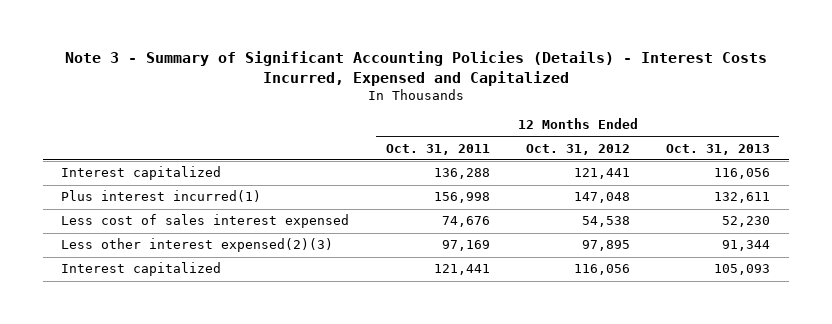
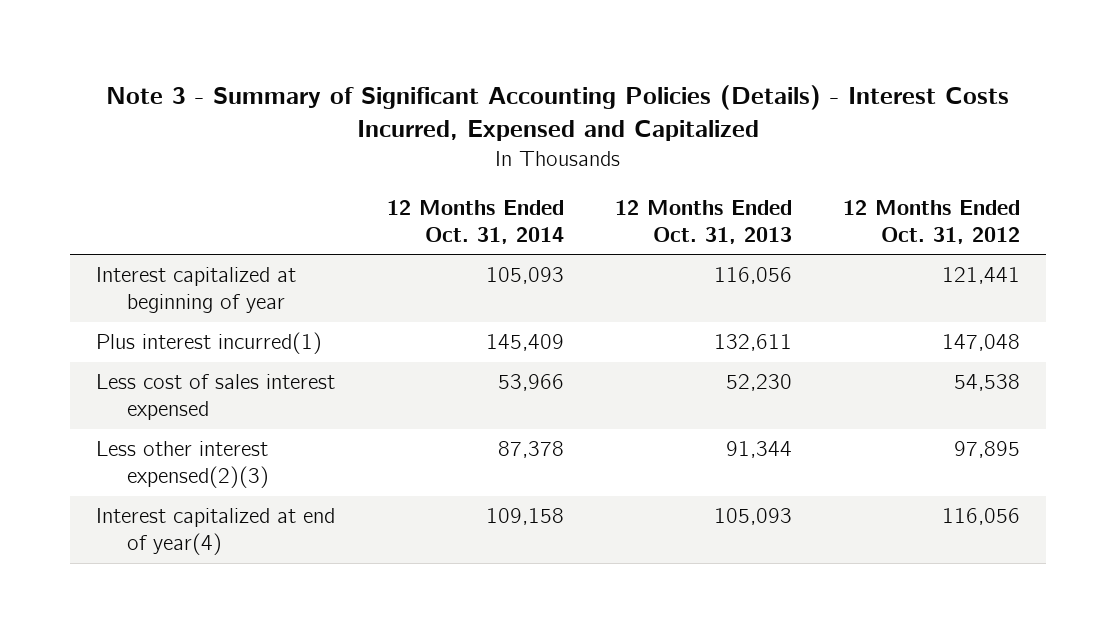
- | 12 Months Ended Oct. 31, 2011 | 12 Months Ended Oct. 31, 2012 | 12 Months Ended Oct. 31, 2013
+ | 12 Months Ended Oct. 31, 2014 | 12 Months Ended Oct. 31, 2013 | 12 Months Ended Oct. 31, 2012
- Interest capitalized | 136,288 | 121,441 | 116,056
+ Interest capitalized at beginning of year | 105,093 | 116,056 | 121,441
- Interest capitalized | 121,441 | 116,056 | 105,093
+ Interest capitalized at end of year(4) | 109,158 | 105,093 | 116,056

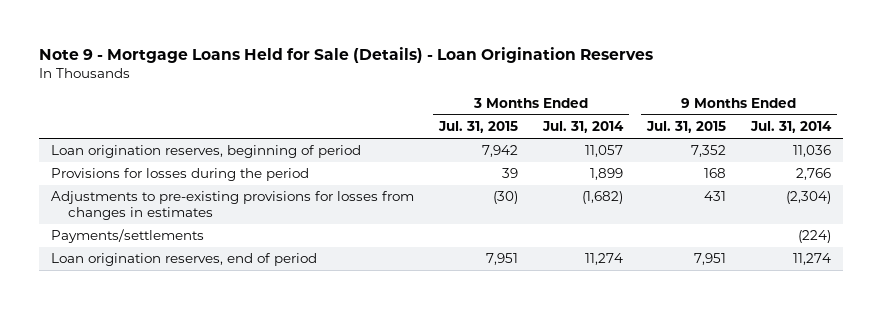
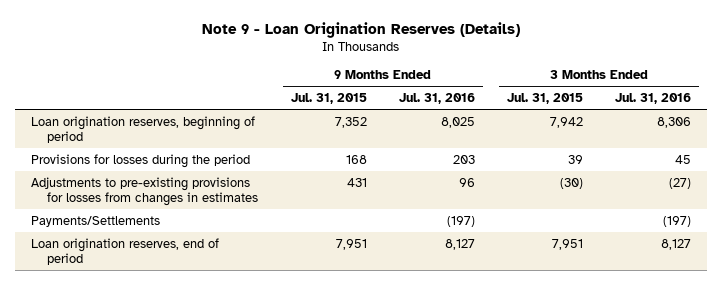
- Note 9 - Mortgage Loans Held for Sale (Details) - Loan Origination Reserves
+ Note 9 - Loan Origination Reserves (Details)
- | 3 Months Ended Jul. 31, 2015 | 3 Months Ended Jul. 31, 2014 | 9 Months Ended Jul. 31, 2015 | 9 Months Ended Jul. 31, 2014
+ | 9 Months Ended Jul. 31, 2015 | 9 Months Ended Jul. 31, 2016 | 3 Months Ended Jul. 31, 2015 | 3 Months Ended Jul. 31, 2016
- Payments/settlements | | | | (224)
+ Payments/Settlements | | (197) | | (197)

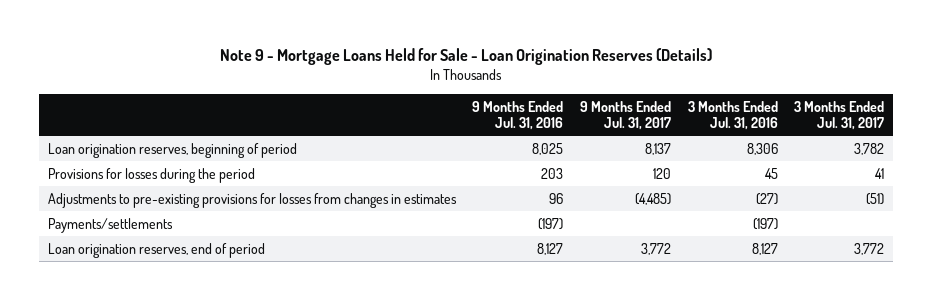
- Note 9 - Loan Origination Reserves (Details)
+ Note 9 - Mortgage Loans Held for Sale - Loan Origination Reserves (Details)
- | 9 Months Ended Jul. 31, 2015 | 9 Months Ended Jul. 31, 2016 | 3 Months Ended Jul. 31, 2015 | 3 Months Ended Jul. 31, 2016
+ | 9 Months Ended Jul. 31, 2016 | 9 Months Ended Jul. 31, 2017 | 3 Months Ended Jul. 31, 2016 | 3 Months Ended Jul. 31, 2017
- Payments/Settlements | | (197) | | (197)
+ Payments/settlements | (197) | | (197) |

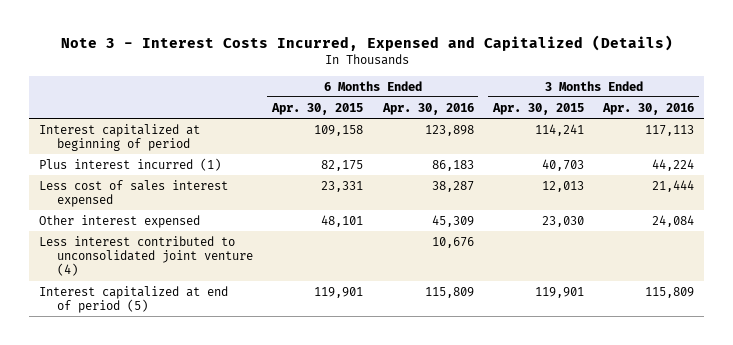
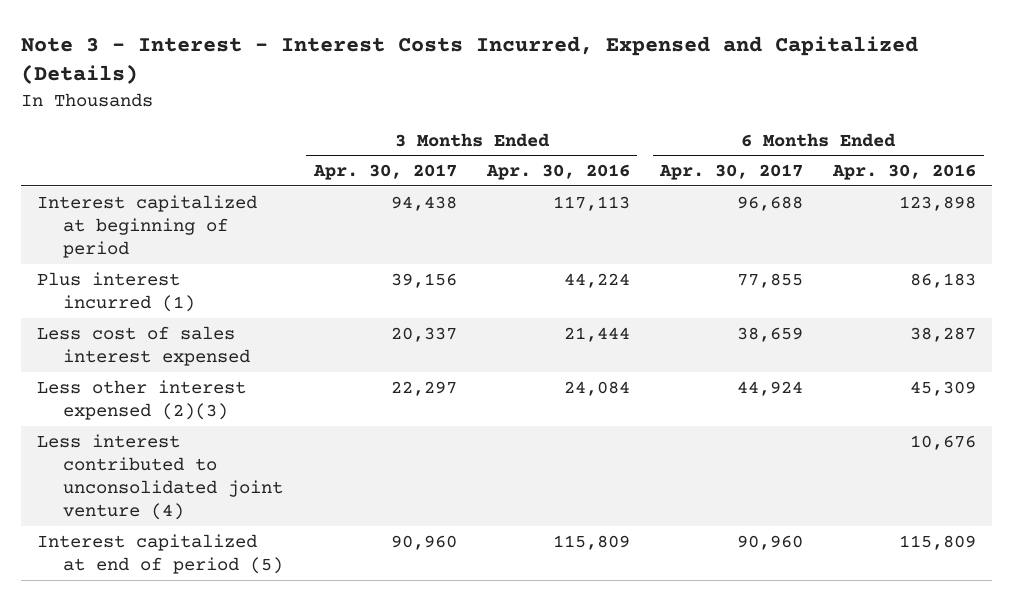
- Note 3 - Interest Costs Incurred, Expensed and Capitalized (Details)
+ Note 3 - Interest - Interest Costs Incurred, Expensed and Capitalized (Details)
- | 6 Months Ended Apr. 30, 2015 | 6 Months Ended Apr. 30, 2016 | 3 Months Ended Apr. 30, 2015 | 3 Months Ended Apr. 30, 2016
+ | 3 Months Ended Apr. 30, 2017 | 3 Months Ended Apr. 30, 2016 | 6 Months Ended Apr. 30, 2017 | 6 Months Ended Apr. 30, 2016
- Other interest expensed | 48,101 | 45,309 | 23,030 | 24,084
+ Less other interest expensed (2)(3) | 22,297 | 24,084 | 44,924 | 45,309

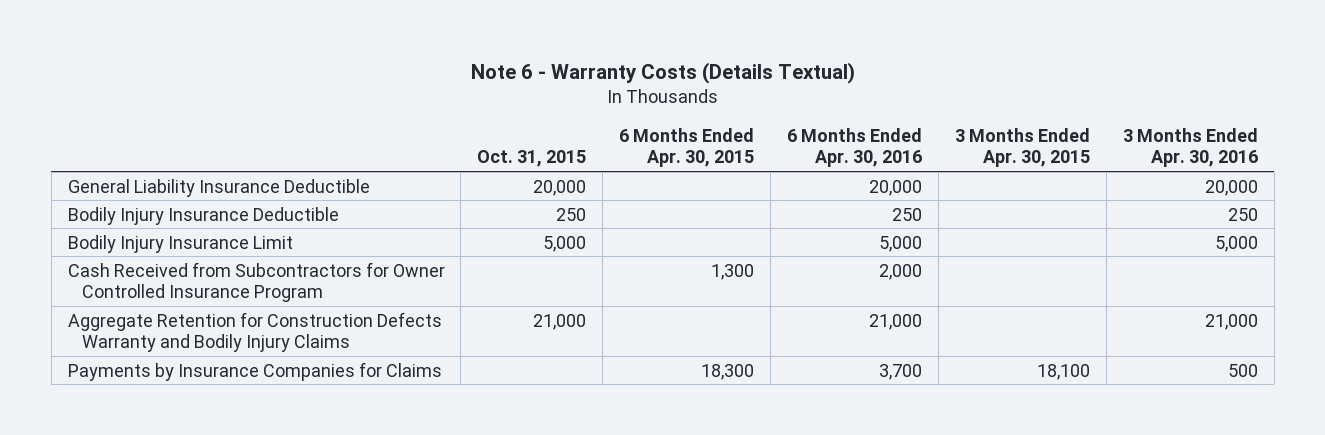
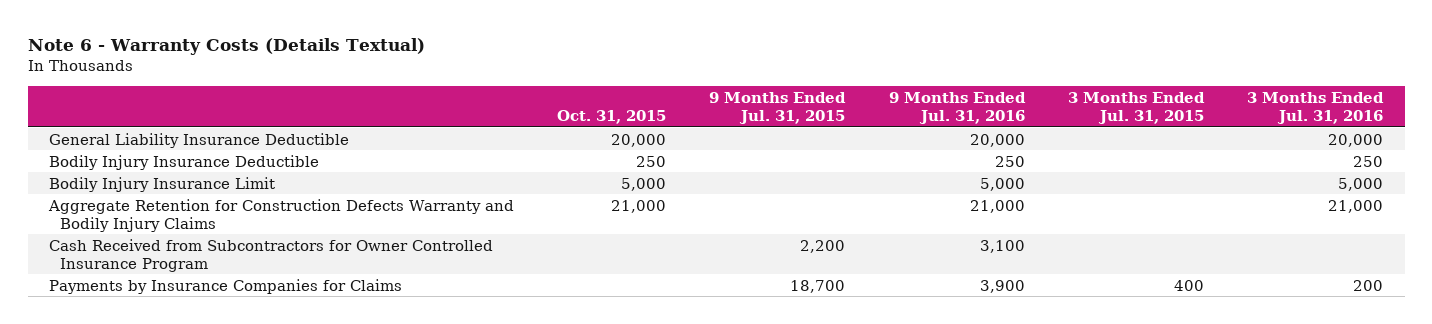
- | Oct. 31, 2015 | 6 Months Ended Apr. 30, 2015 | 6 Months Ended Apr. 30, 2016 | 3 Months Ended Apr. 30, 2015 | 3 Months Ended Apr. 30, 2016
+ | Oct. 31, 2015 | 9 Months Ended Jul. 31, 2015 | 9 Months Ended Jul. 31, 2016 | 3 Months Ended Jul. 31, 2015 | 3 Months Ended Jul. 31, 2016
moved down: Cash Received from Subcontractors for Owner Controlled Insurance Program | | 2,200 | 3,100 | |

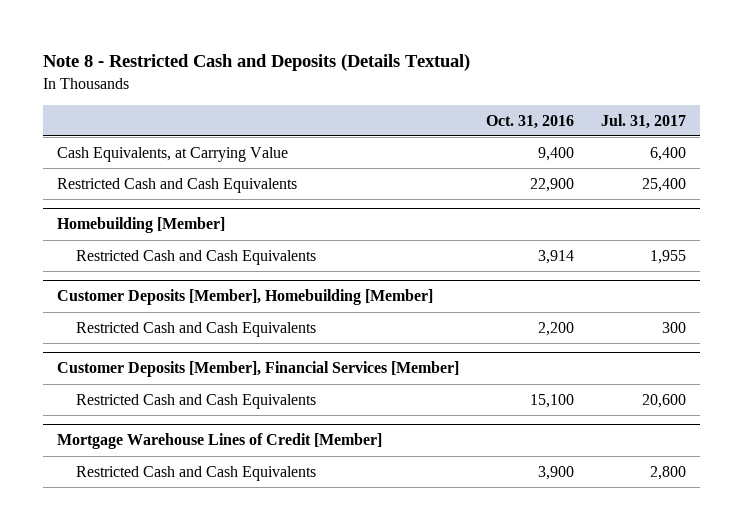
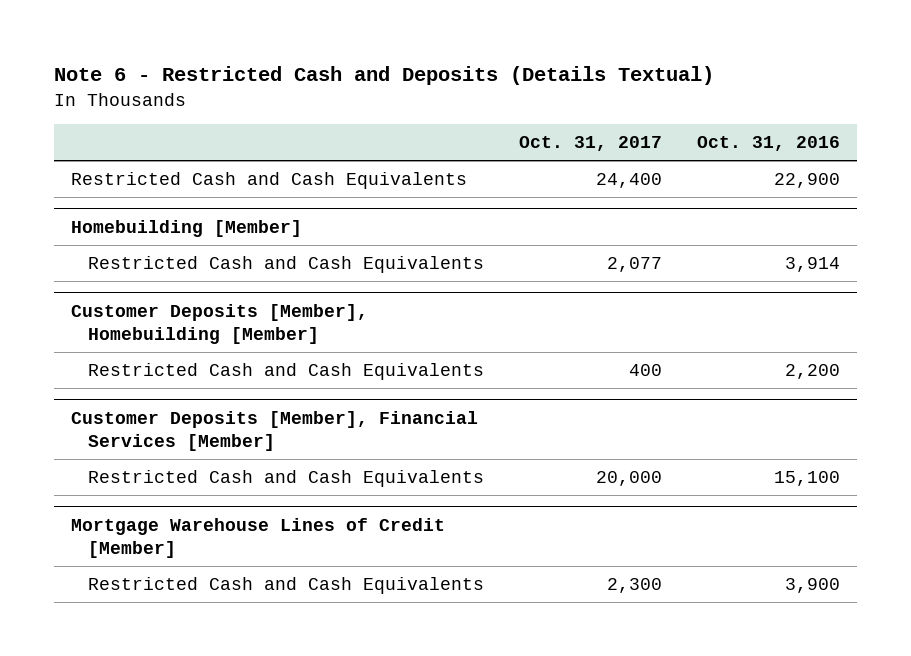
- Note 8 - Restricted Cash and Deposits (Details Textual)
+ Note 6 - Restricted Cash and Deposits (Details Textual)
- | Oct. 31, 2016 | Jul. 31, 2017
+ | Oct. 31, 2017 | Oct. 31, 2016
- Cash Equivalents, at Carrying Value | 9,400 | 6,400

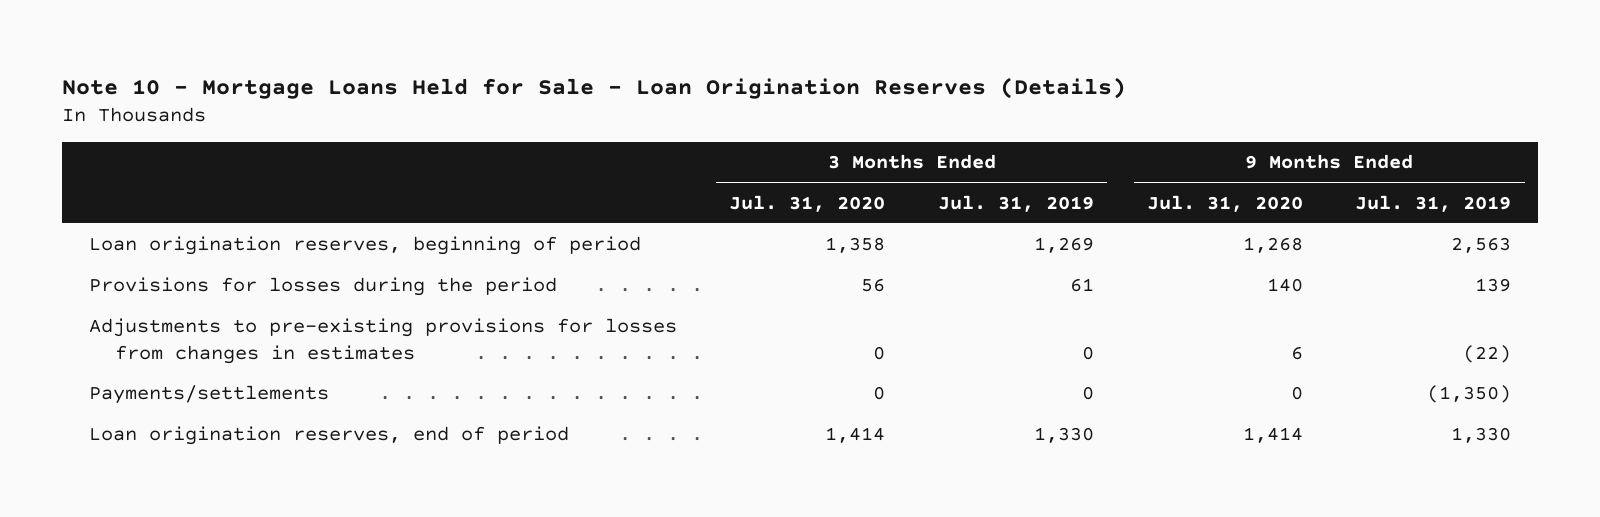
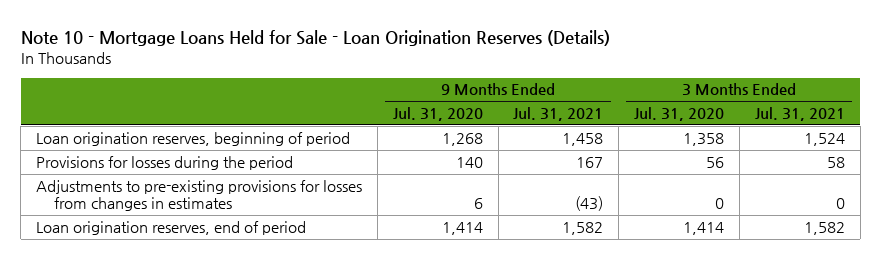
- | 3 Months Ended Jul. 31, 2020 | 3 Months Ended Jul. 31, 2019 | 9 Months Ended Jul. 31, 2020 | 9 Months Ended Jul. 31, 2019
+ | 9 Months Ended Jul. 31, 2020 | 9 Months Ended Jul. 31, 2021 | 3 Months Ended Jul. 31, 2020 | 3 Months Ended Jul. 31, 2021
- Payments/settlements | 0 | 0 | 0 | (1,350)

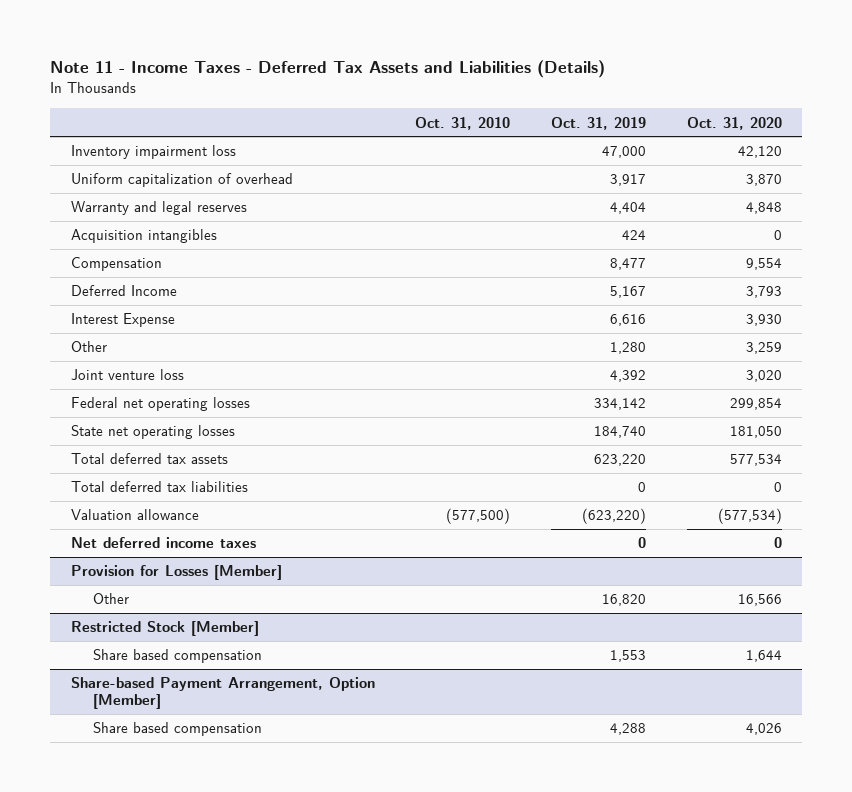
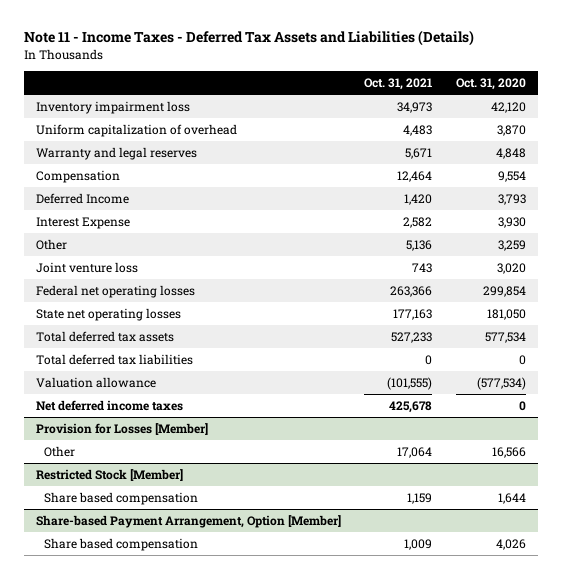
- | Oct. 31, 2010 | Oct. 31, 2019 | Oct. 31, 2020
+ | Oct. 31, 2021 | Oct. 31, 2020
- Acquisition intangibles | | 424 | 0

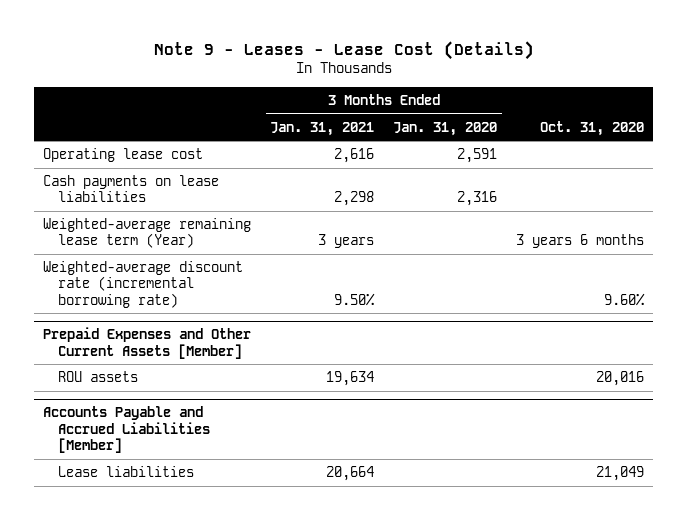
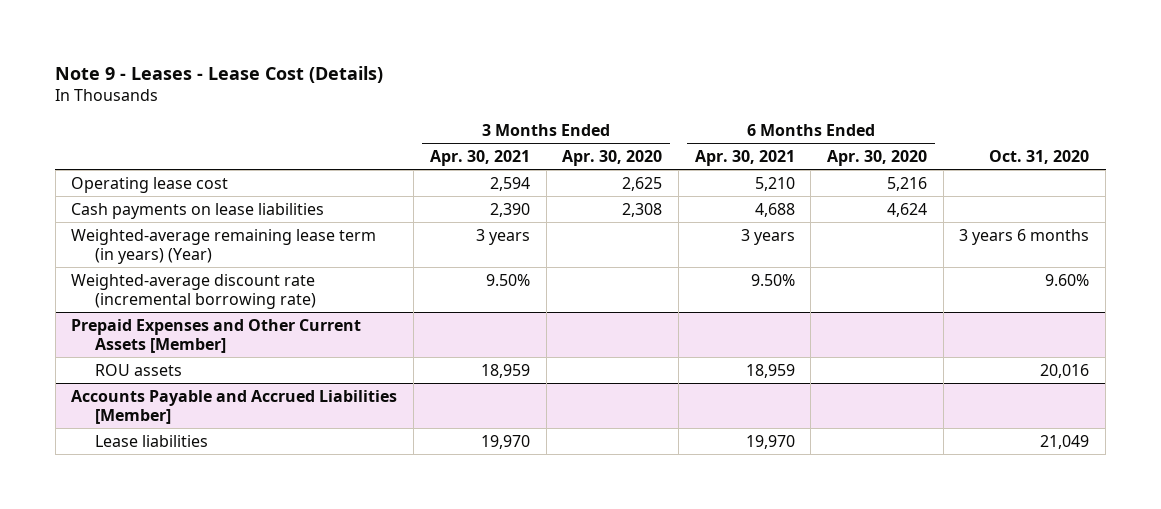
- | 3 Months Ended Jan. 31, 2021 | 3 Months Ended Jan. 31, 2020 | Oct. 31, 2020
+ | 3 Months Ended Apr. 30, 2021 | 3 Months Ended Apr. 30, 2020 | 6 Months Ended Apr. 30, 2021 | 6 Months Ended Apr. 30, 2020 | Oct. 31, 2020
- Weighted-average remaining lease term (Year) | 3 years | | 3 years 6 months
+ Weighted-average remaining lease term (in years) (Year) | 3 years | | 3 years | | 3 years 6 months

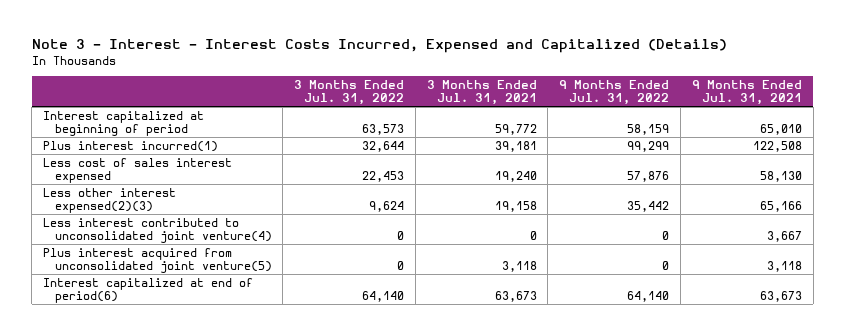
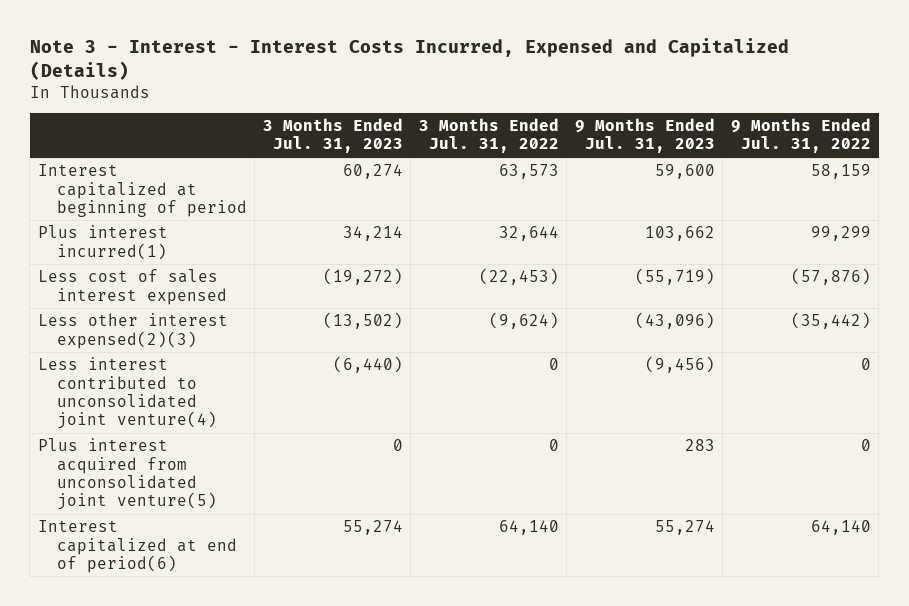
- | 3 Months Ended Jul. 31, 2022 | 3 Months Ended Jul. 31, 2021 | 9 Months Ended Jul. 31, 2022 | 9 Months Ended Jul. 31, 2021
+ | 3 Months Ended Jul. 31, 2023 | 3 Months Ended Jul. 31, 2022 | 9 Months Ended Jul. 31, 2023 | 9 Months Ended Jul. 31, 2022
- Less cost of sales interest expensed | 22,453 | 19,240 | 57,876 | 58,130
- Less other interest expensed(2)(3) | 9,624 | 19,158 | 35,442 | 65,166
+ Less cost of sales interest expensed | (19,272) | (22,453) | (55,719) | (57,876)
+ Less other interest expensed(2)(3) | (13,502) | (9,624) | (43,096) | (35,442)

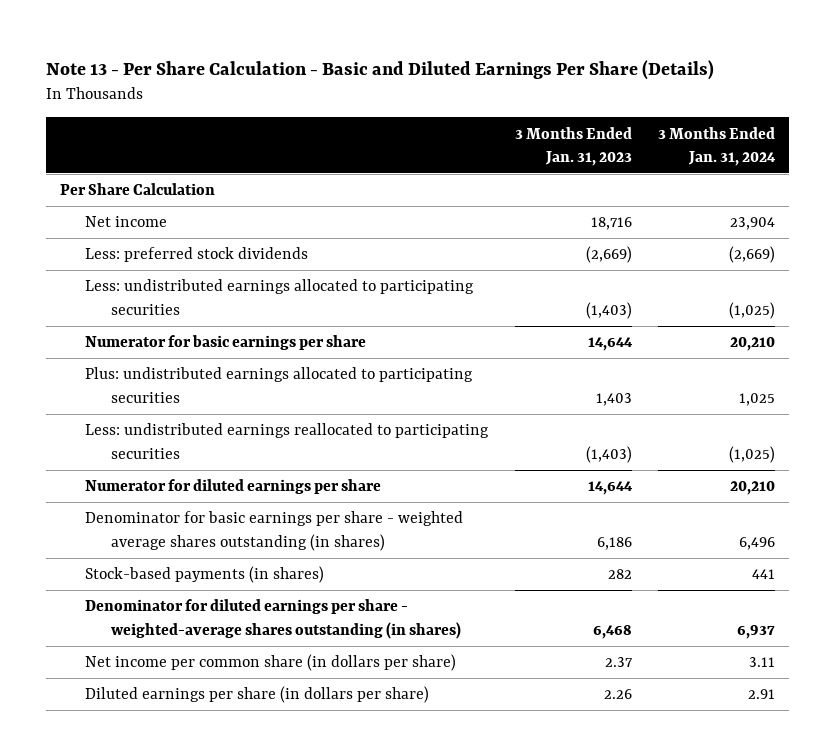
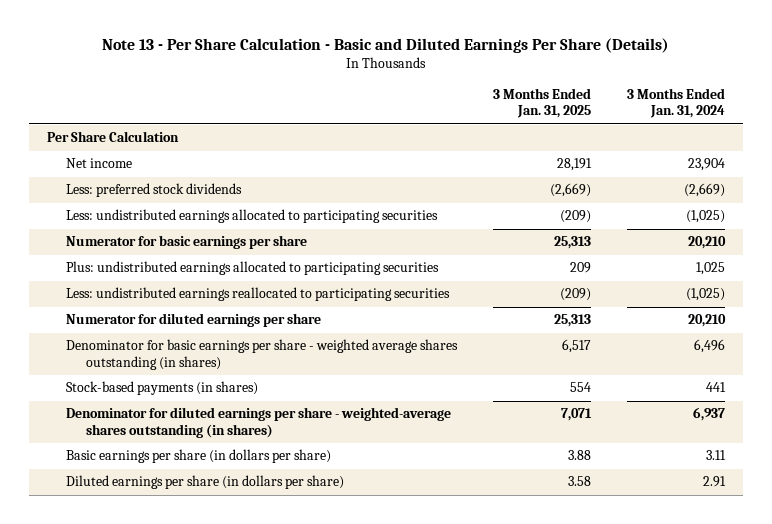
- | 3 Months Ended Jan. 31, 2023 | 3 Months Ended Jan. 31, 2024
+ | 3 Months Ended Jan. 31, 2025 | 3 Months Ended Jan. 31, 2024
- Net income per common share (in dollars per share) | 2.37 | 3.11
+ Basic earnings per share (in dollars per share) | 3.88 | 3.11

